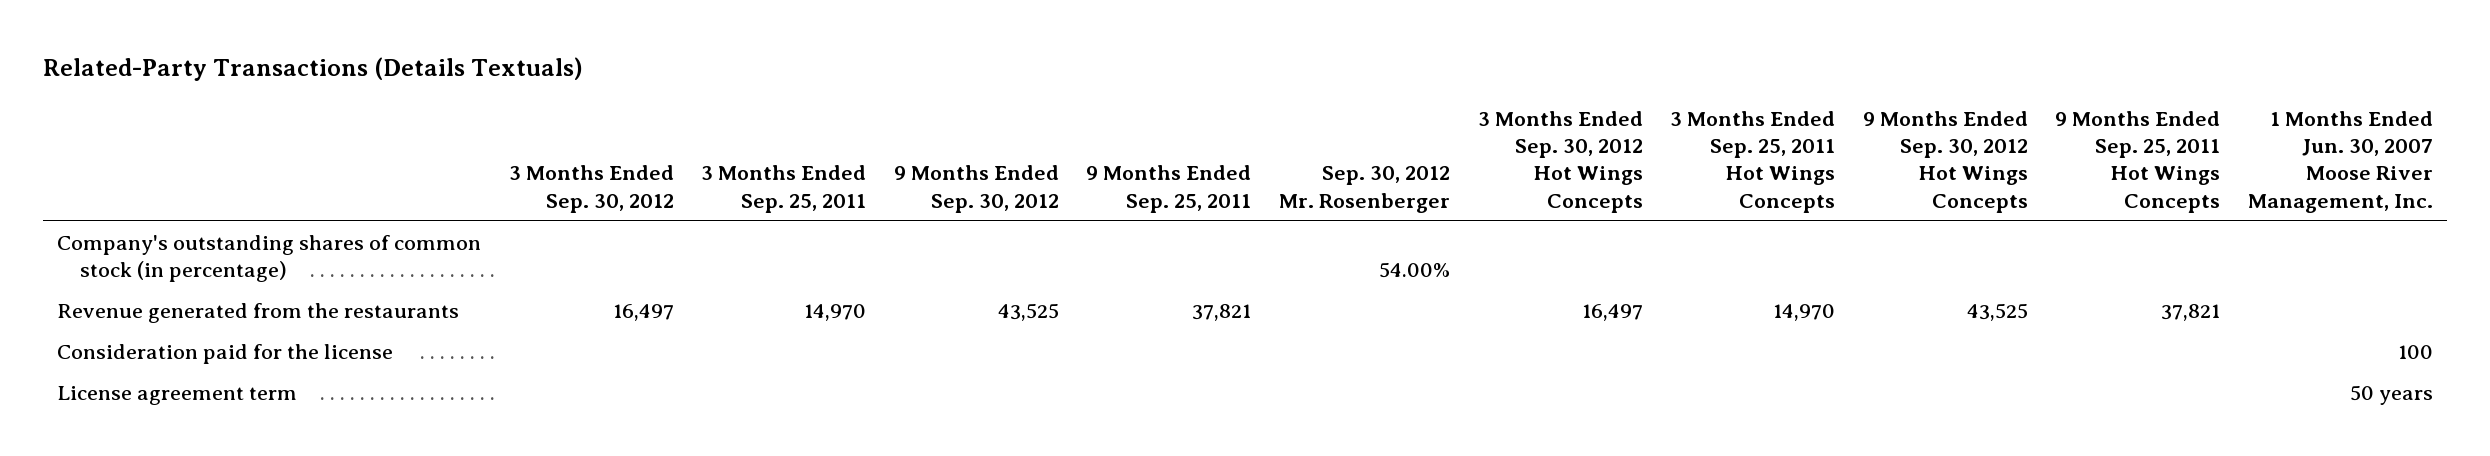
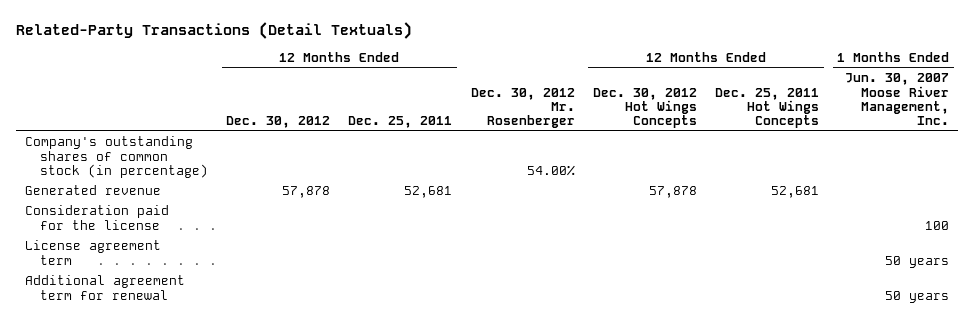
- Related-Party Transactions (Details Textuals)
+ Related-Party Transactions (Detail Textuals)
- | 3 Months Ended Sep. 30, 2012 | 3 Months Ended Sep. 25, 2011 | 9 Months Ended Sep. 30, 2012 | 9 Months Ended Sep. 25, 2011 | Sep. 30, 2012 Mr. Rosenberger | 3 Months Ended Sep. 30, 2012 Hot Wings Concepts | 3 Months Ended Sep. 25, 2011 Hot Wings Concepts | 9 Months Ended Sep. 30, 2012 Hot Wings Concepts | 9 Months Ended Sep. 25, 2011 Hot Wings Concepts | 1 Months Ended Jun. 30, 2007 Moose River Management, Inc.
+ | 12 Months Ended Dec. 30, 2012 | 12 Months Ended Dec. 25, 2011 | Dec. 30, 2012 Mr. Rosenberger | 12 Months Ended Dec. 30, 2012 Hot Wings Concepts | 12 Months Ended Dec. 25, 2011 Hot Wings Concepts | 1 Months Ended Jun. 30, 2007 Moose River Management, Inc.
- Revenue generated from the restaurants | 16,497 | 14,970 | 43,525 | 37,821 | | 16,497 | 14,970 | 43,525 | 37,821 |
+ Generated revenue | 57,878 | 52,681 | | 57,878 | 52,681 |
+ Additional agreement term for renewal | | | | | | 50 years

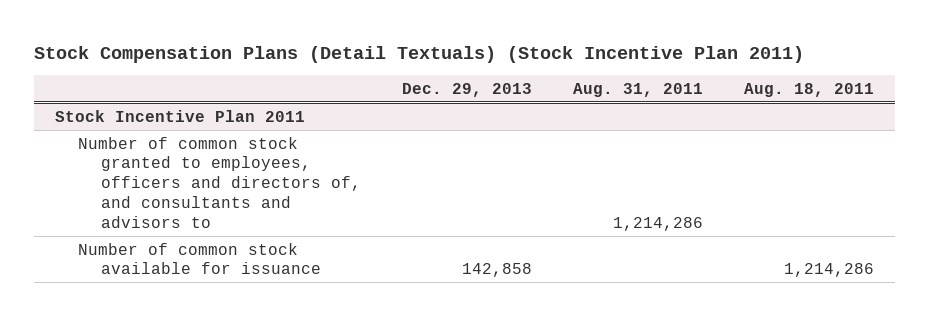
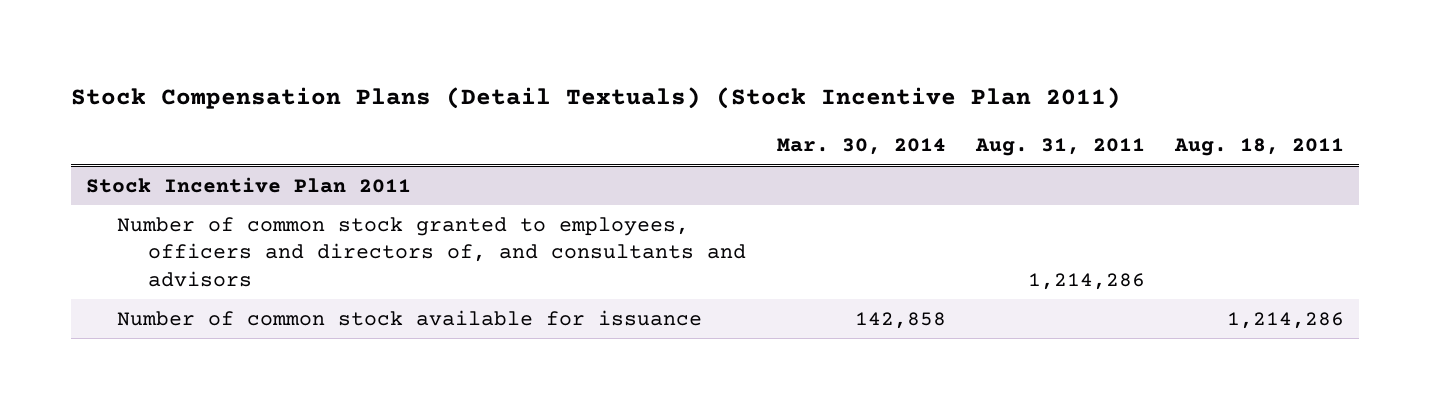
- | Dec. 29, 2013 | Aug. 31, 2011 | Aug. 18, 2011
+ | Mar. 30, 2014 | Aug. 31, 2011 | Aug. 18, 2011
@ Stock Incentive Plan 2011
- Number of common stock granted to employees, officers and directors of, and consultants and advisors to | | 1,214,286 |
+ Number of common stock granted to employees, officers and directors of, and consultants and advisors | | 1,214,286 |

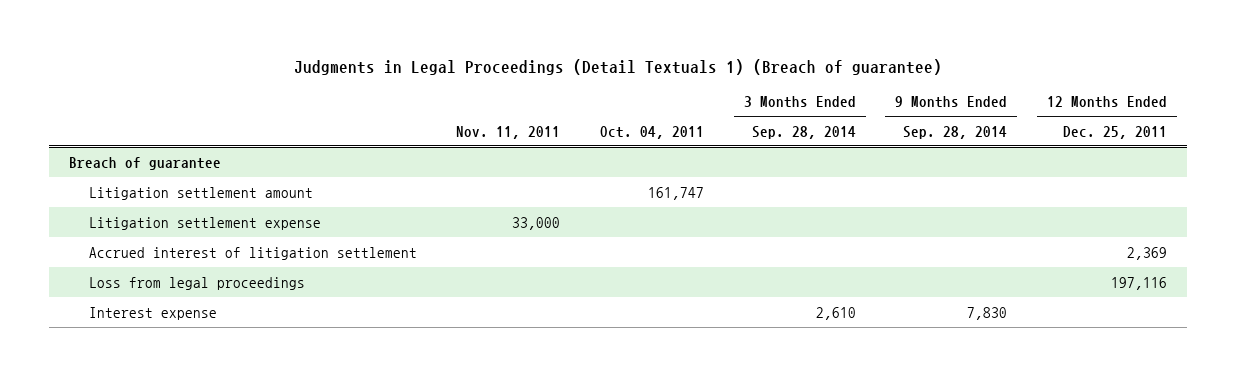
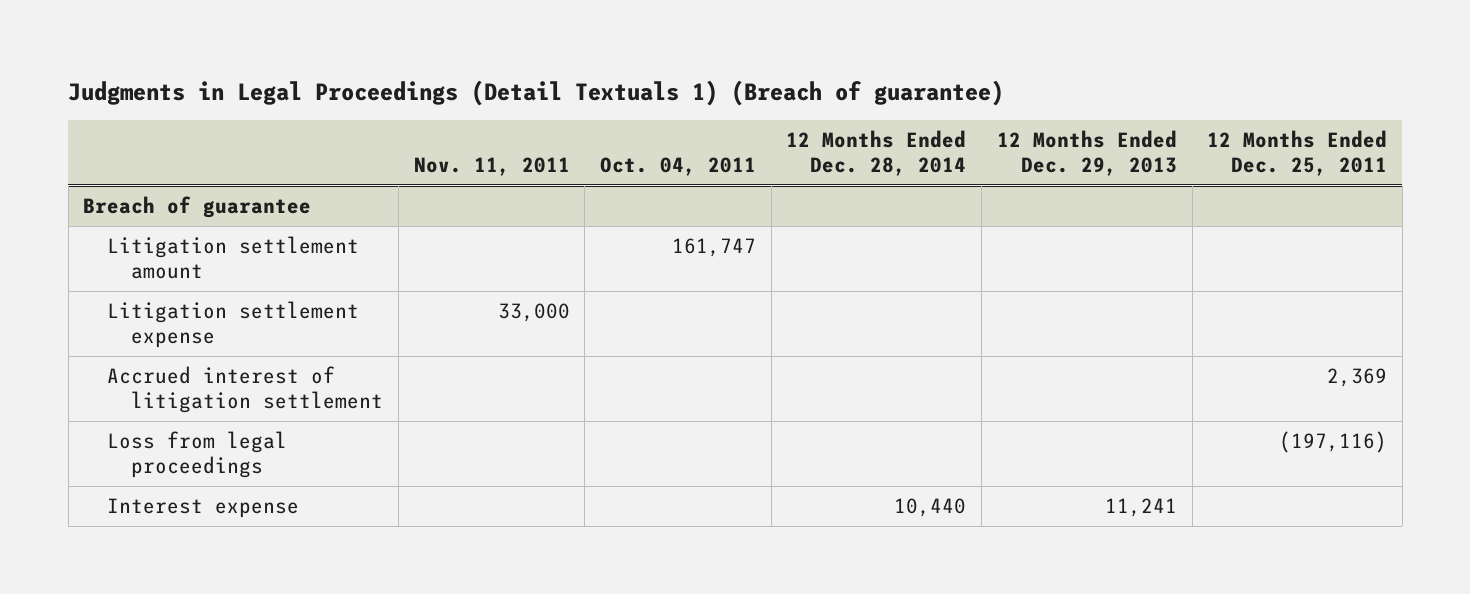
- | Nov. 11, 2011 | Oct. 04, 2011 | 3 Months Ended Sep. 28, 2014 | 9 Months Ended Sep. 28, 2014 | 12 Months Ended Dec. 25, 2011
+ | Nov. 11, 2011 | Oct. 04, 2011 | 12 Months Ended Dec. 28, 2014 | 12 Months Ended Dec. 29, 2013 | 12 Months Ended Dec. 25, 2011
@ Breach of guarantee
- Loss from legal proceedings | | | | | 197,116
+ Loss from legal proceedings | | | | | (197,116)

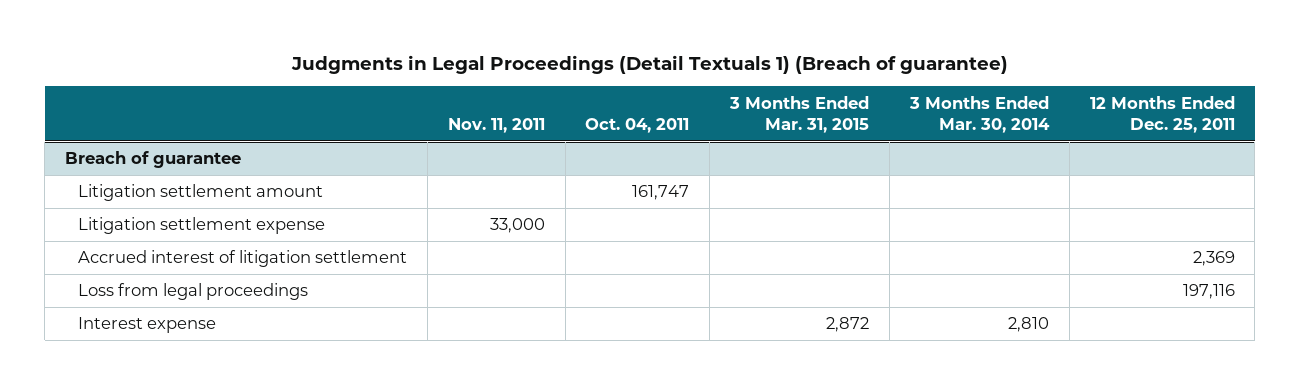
- | Nov. 11, 2011 | Oct. 04, 2011 | 12 Months Ended Dec. 28, 2014 | 12 Months Ended Dec. 29, 2013 | 12 Months Ended Dec. 25, 2011
+ | Nov. 11, 2011 | Oct. 04, 2011 | 3 Months Ended Mar. 31, 2015 | 3 Months Ended Mar. 30, 2014 | 12 Months Ended Dec. 25, 2011
@ Breach of guarantee
- Loss from legal proceedings | | | | | (197,116)
+ Loss from legal proceedings | | | | | 197,116

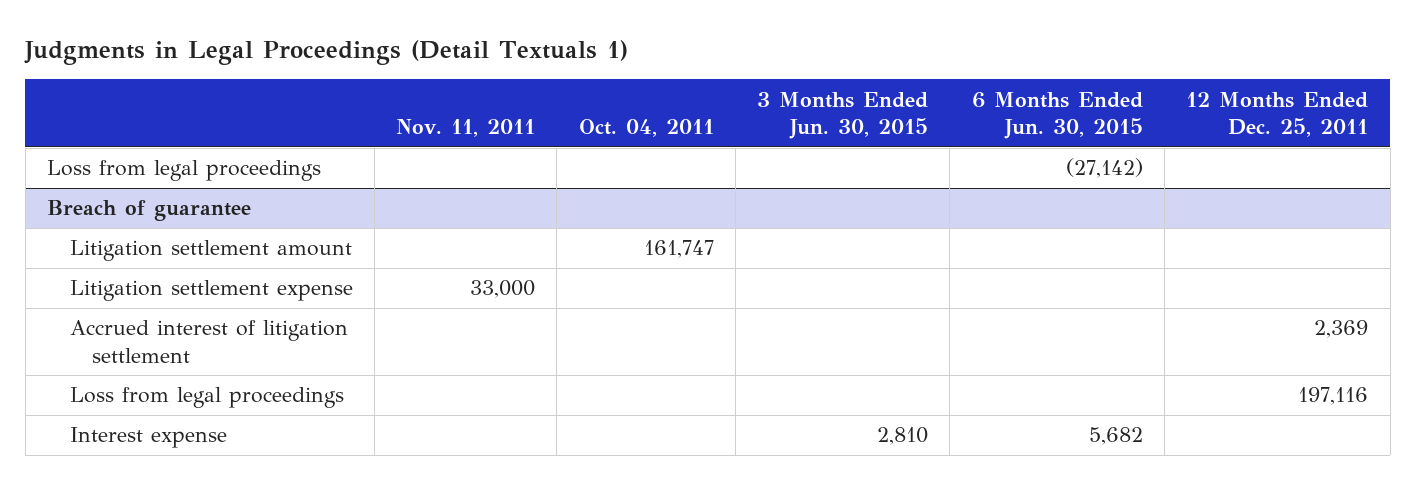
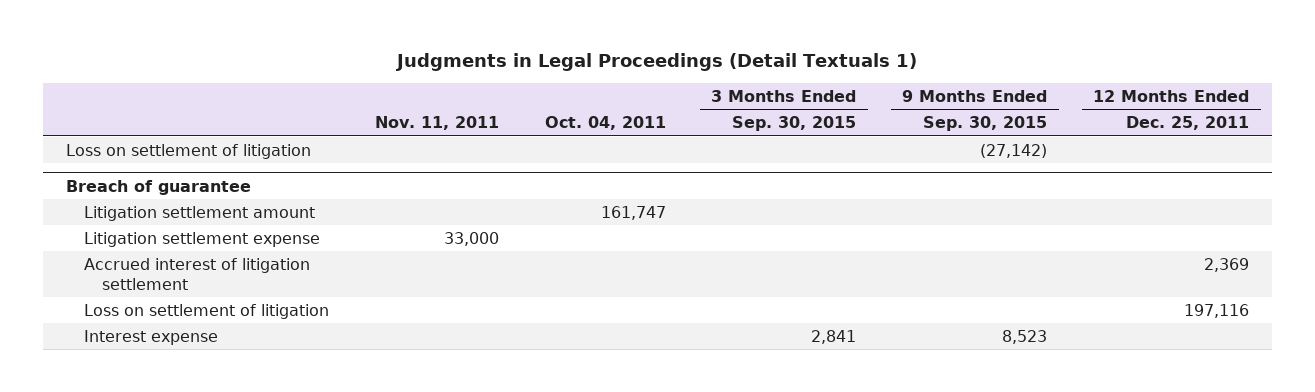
- | Nov. 11, 2011 | Oct. 04, 2011 | 3 Months Ended Jun. 30, 2015 | 6 Months Ended Jun. 30, 2015 | 12 Months Ended Dec. 25, 2011
+ | Nov. 11, 2011 | Oct. 04, 2011 | 3 Months Ended Sep. 30, 2015 | 9 Months Ended Sep. 30, 2015 | 12 Months Ended Dec. 25, 2011
- Loss from legal proceedings | | | | (27,142) |
+ Loss on settlement of litigation | | | | (27,142) |
@ Breach of guarantee
- Loss from legal proceedings | | | | | 197,116
+ Loss on settlement of litigation | | | | | 197,116

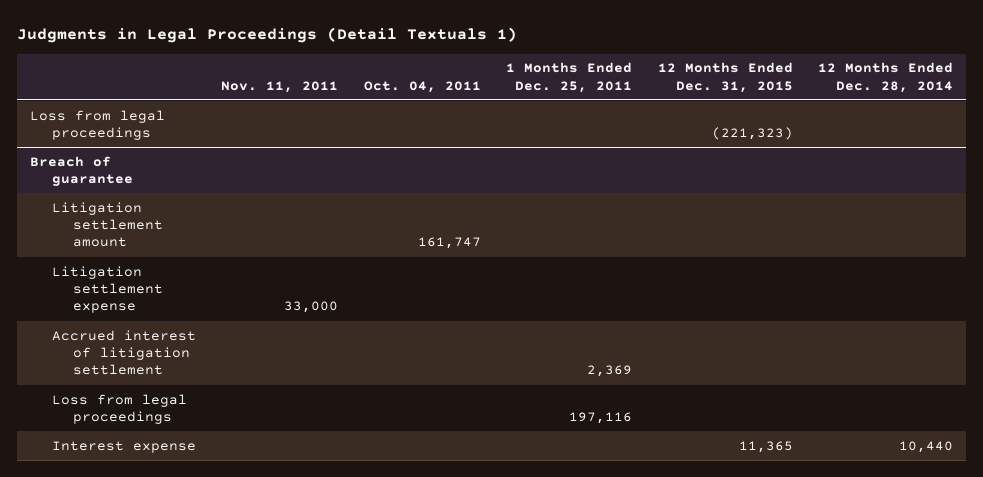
- | Nov. 11, 2011 | Oct. 04, 2011 | 3 Months Ended Sep. 30, 2015 | 9 Months Ended Sep. 30, 2015 | 12 Months Ended Dec. 25, 2011
+ | Nov. 11, 2011 | Oct. 04, 2011 | 1 Months Ended Dec. 25, 2011 | 12 Months Ended Dec. 31, 2015 | 12 Months Ended Dec. 28, 2014
- Loss on settlement of litigation | | | | (27,142) |
+ Loss from legal proceedings | | | | (221,323) |
@ Breach of guarantee
- Loss on settlement of litigation | | | | | 197,116
+ Loss from legal proceedings | | | 197,116 | |

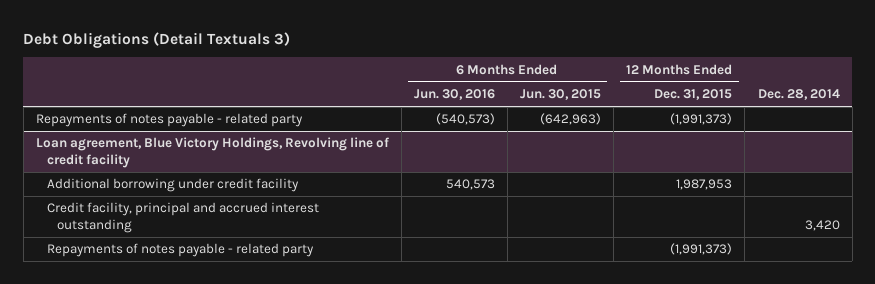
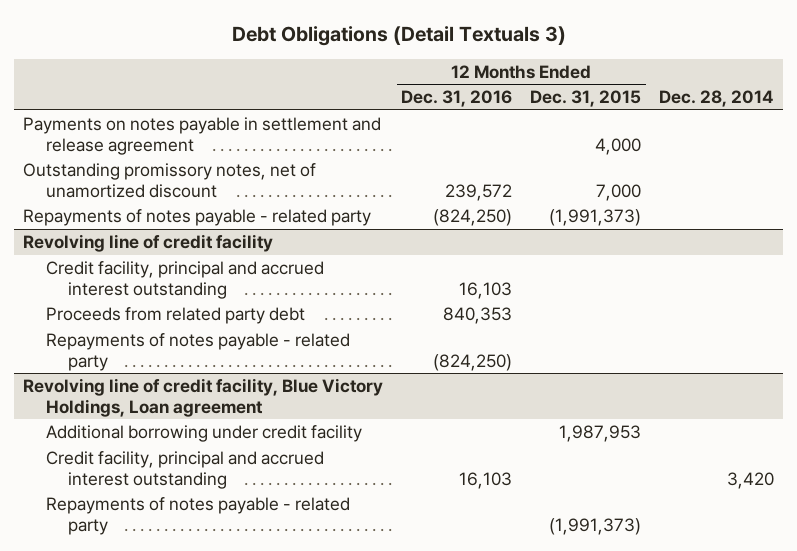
- | 6 Months Ended Jun. 30, 2016 | 6 Months Ended Jun. 30, 2015 | 12 Months Ended Dec. 31, 2015 | Dec. 28, 2014
+ | 12 Months Ended Dec. 31, 2016 | 12 Months Ended Dec. 31, 2015 | Dec. 28, 2014
+ Payments on notes payable in settlement and release agreement | | 4,000 |
+ Outstanding promissory notes, net of unamortized discount | 239,572 | 7,000 |
- Loan agreement, Blue Victory Holdings, Revolving line of credit facility
+ Revolving line of credit facility
+ Credit facility, principal and accrued interest outstanding | 16,103 | |
+ Proceeds from related party debt | 840,353 | |
+ Repayments of notes payable - related party | (824,250) | |
+ Revolving line of credit facility, Blue Victory Holdings, Loan agreement

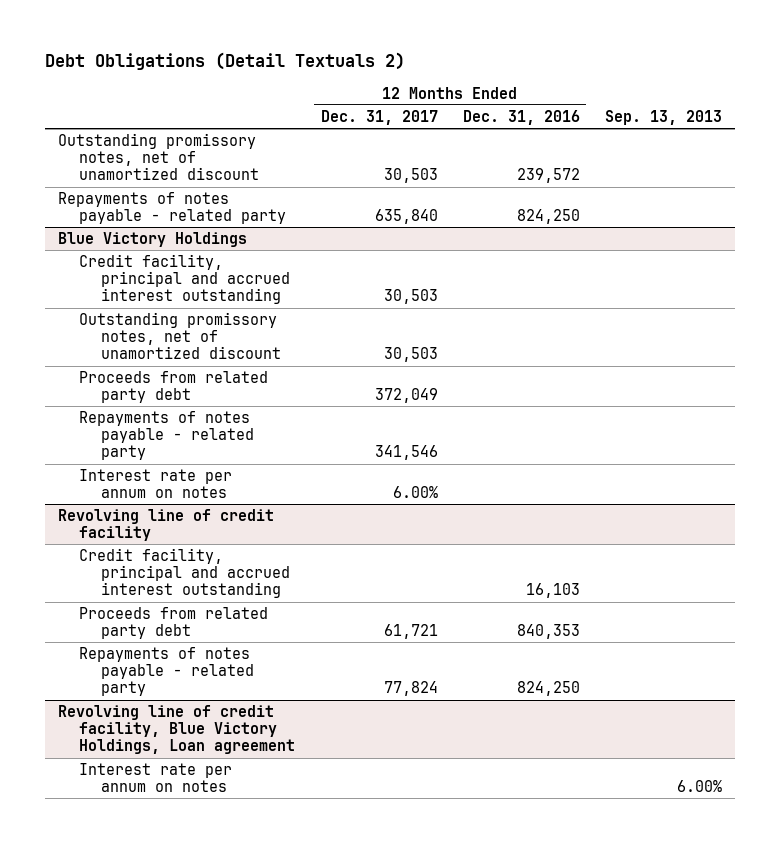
- Debt Obligations (Detail Textuals 3)
+ Debt Obligations (Detail Textuals 2)
- | 12 Months Ended Dec. 31, 2016 | 12 Months Ended Dec. 31, 2015 | Dec. 28, 2014
+ | 12 Months Ended Dec. 31, 2017 | 12 Months Ended Dec. 31, 2016 | Sep. 13, 2013
- Payments on notes payable in settlement and release agreement | | 4,000 |
- Repayments of notes payable - related party | (824,250) | (1,991,373) |
+ Repayments of notes payable - related party | 635,840 | 824,250 |
+ Blue Victory Holdings
+ Credit facility, principal and accrued interest outstanding | 30,503 | |
+ Outstanding promissory notes, net of unamortized discount | 30,503 | |
+ Proceeds from related party debt | 372,049 | |
+ Repayments of notes payable - related party | 341,546 | |
+ Interest rate per annum on notes | 6.00% | |
@ Revolving line of credit facility
- Repayments of notes payable - related party | (824,250) | |
+ Repayments of notes payable - related party | 77,824 | 824,250 |
@ Revolving line of credit facility, Blue Victory Holdings, Loan agreement
- Additional borrowing under credit facility | | 1,987,953 |
- Credit facility, principal and accrued interest outstanding | 16,103 | | 3,420
- Repayments of notes payable - related party | | (1,991,373) |
+ Interest rate per annum on notes | | | 6.00%

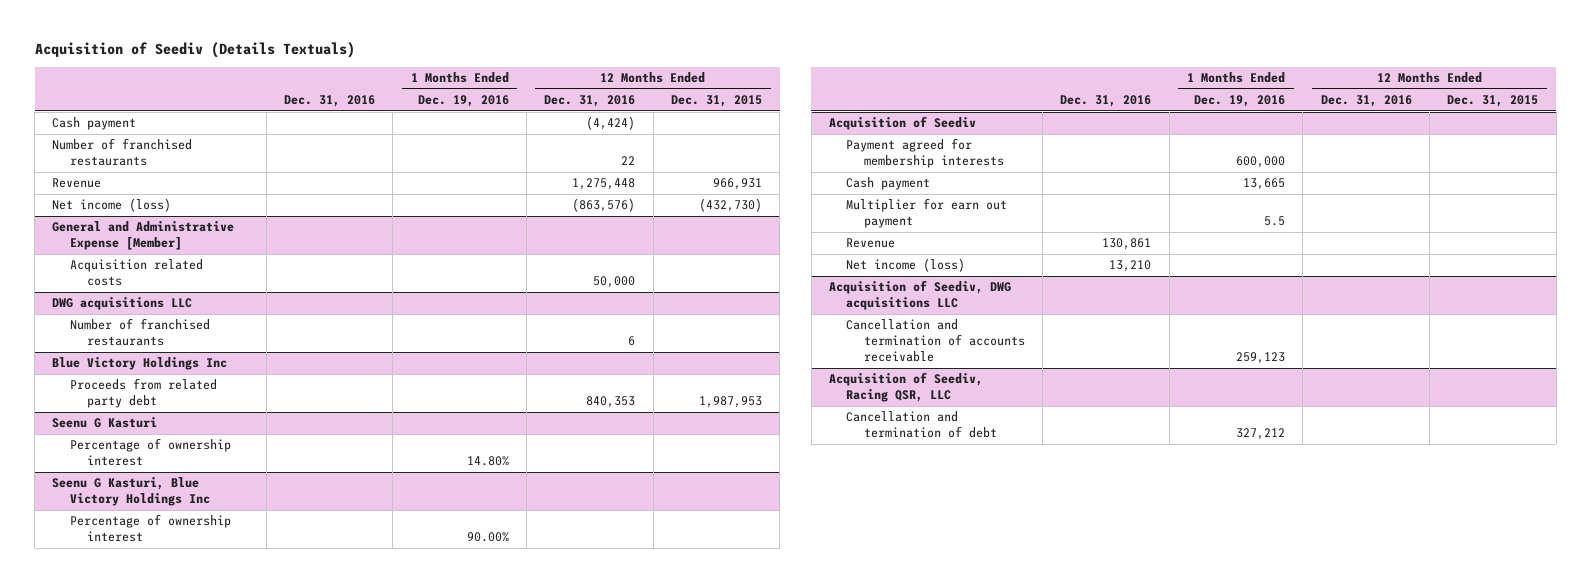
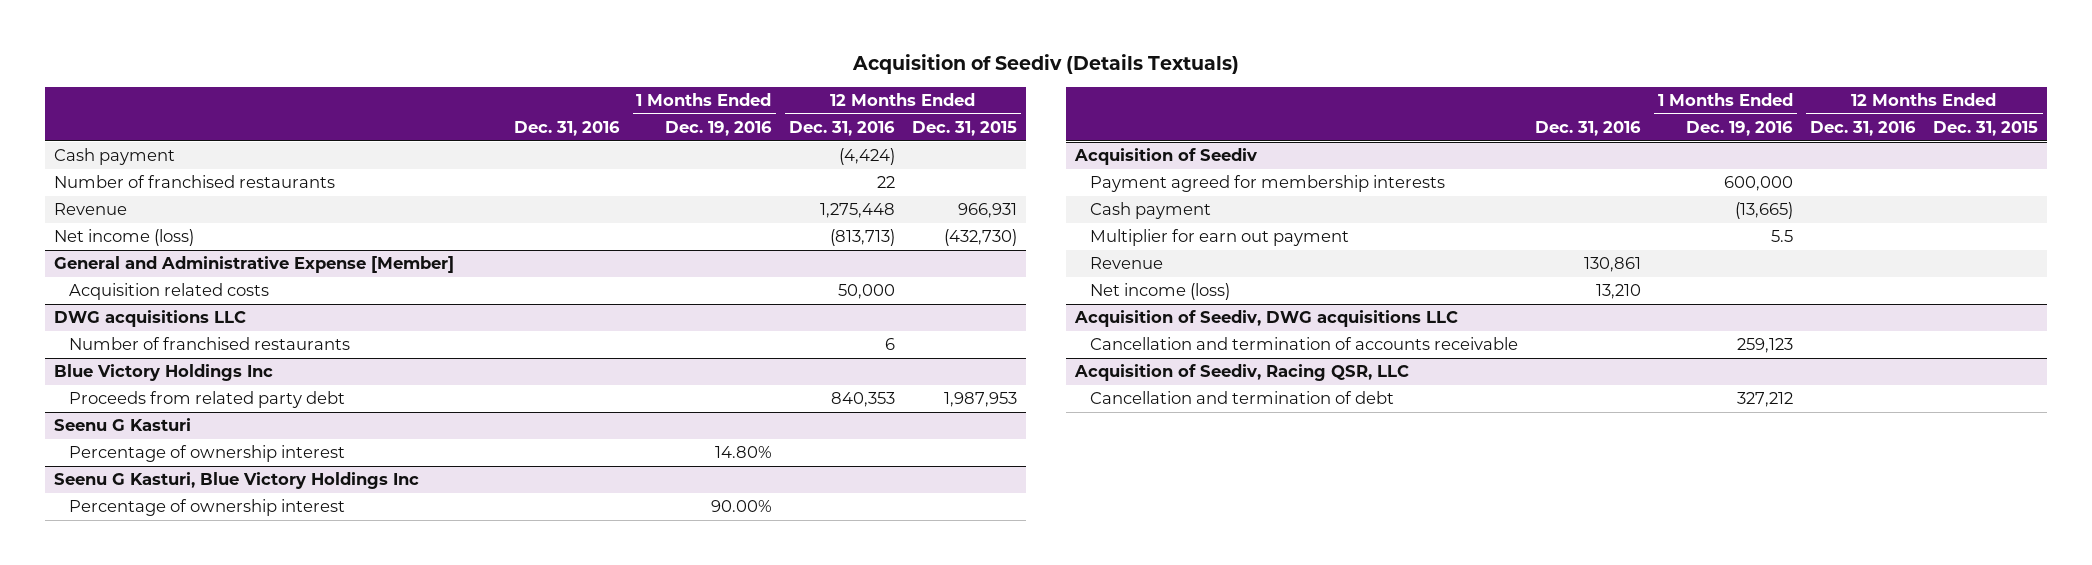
- Net income (loss) | | | (863,576) | (432,730)
+ Net income (loss) | | | (813,713) | (432,730)
@ Acquisition of Seediv
- Cash payment | | 13,665 | |
+ Cash payment | | (13,665) | |

